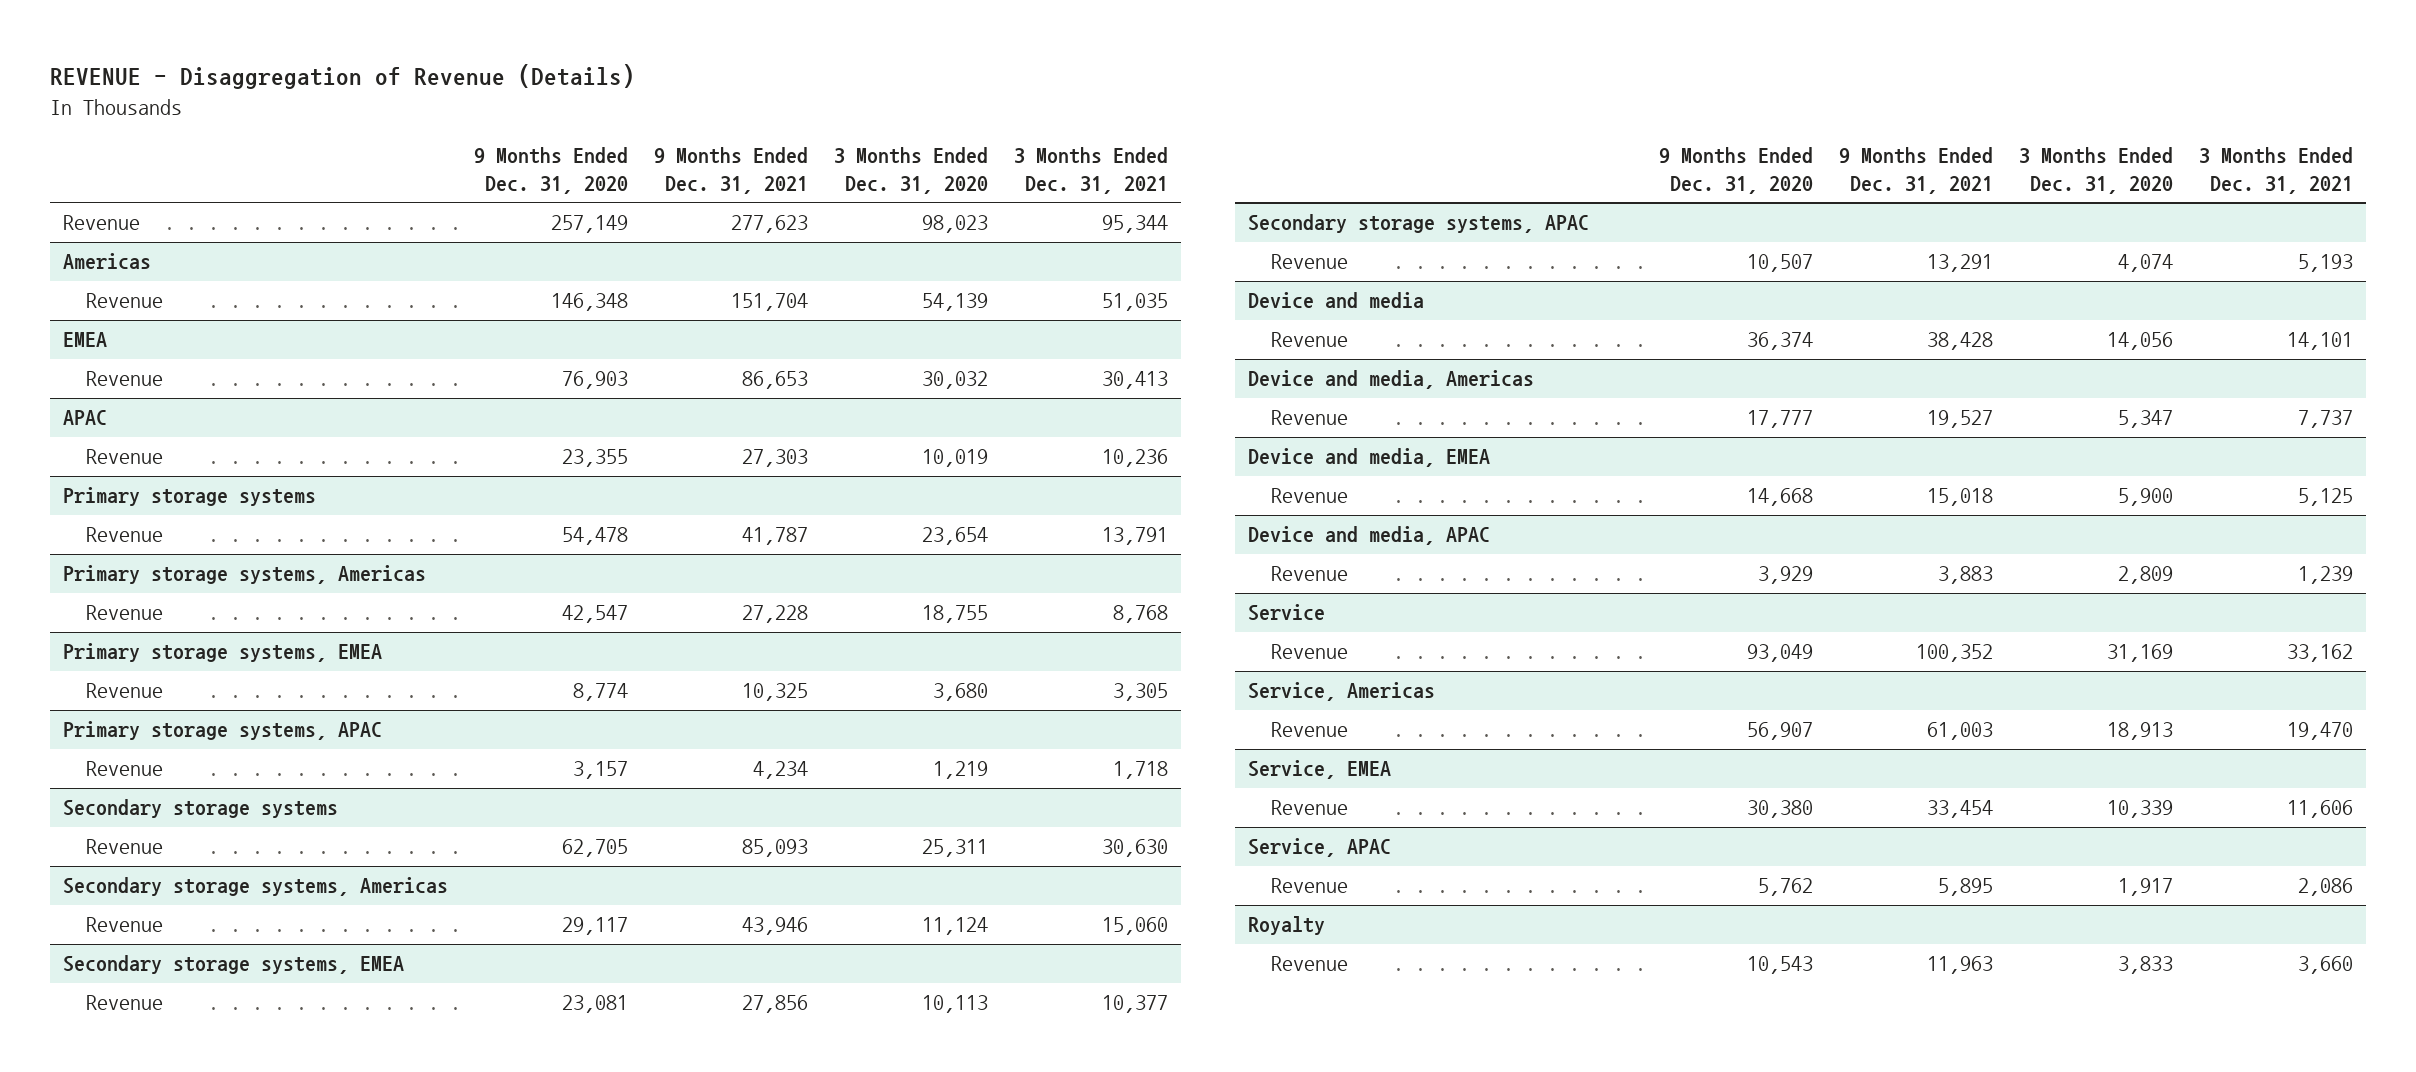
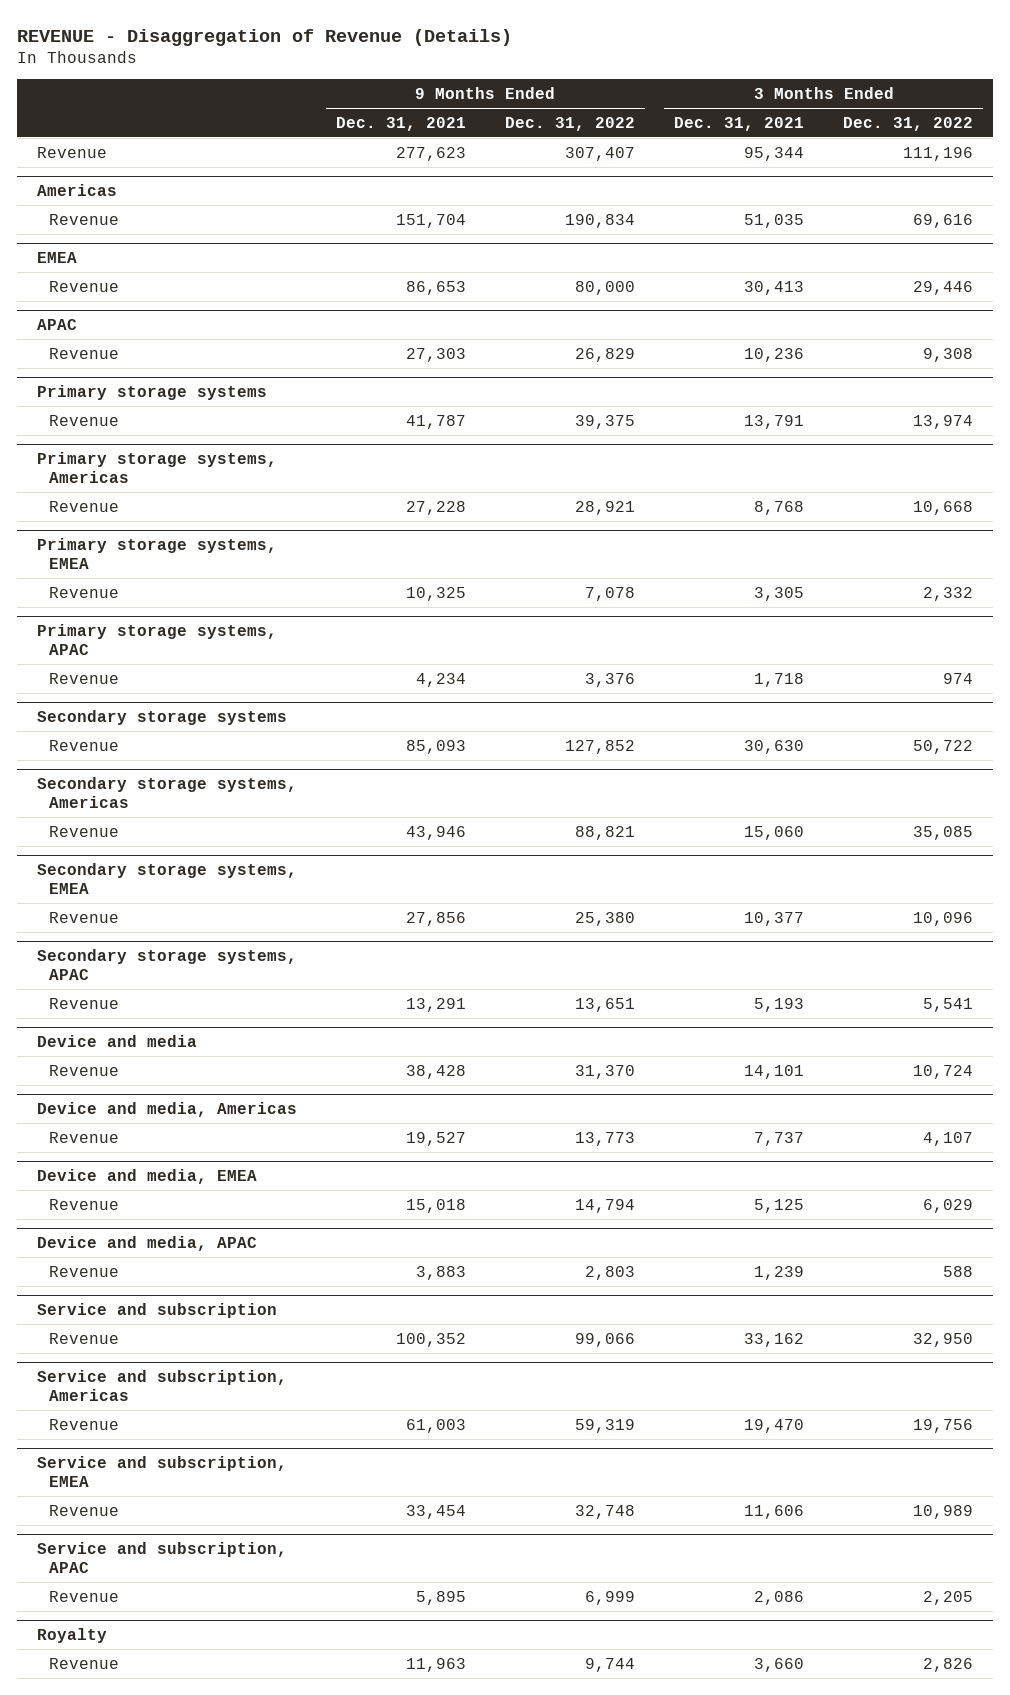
- | 9 Months Ended Dec. 31, 2020 | 9 Months Ended Dec. 31, 2021 | 3 Months Ended Dec. 31, 2020 | 3 Months Ended Dec. 31, 2021
+ | 9 Months Ended Dec. 31, 2021 | 9 Months Ended Dec. 31, 2022 | 3 Months Ended Dec. 31, 2021 | 3 Months Ended Dec. 31, 2022
- Service
+ Service and subscription
- Service, Americas
+ Service and subscription, Americas
- Service, EMEA
+ Service and subscription, EMEA
- Service, APAC
+ Service and subscription, APAC

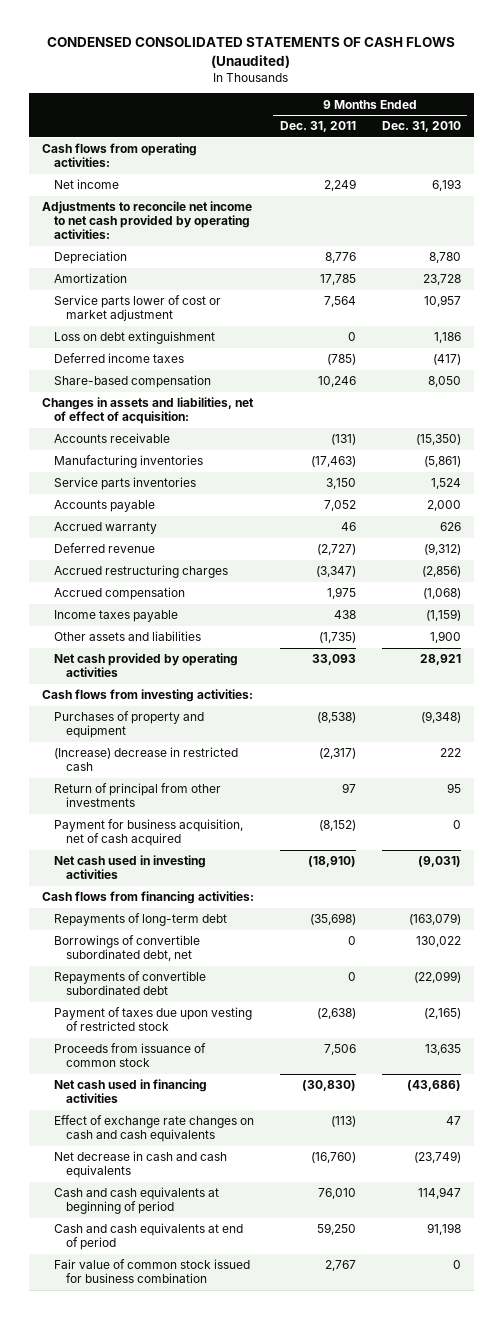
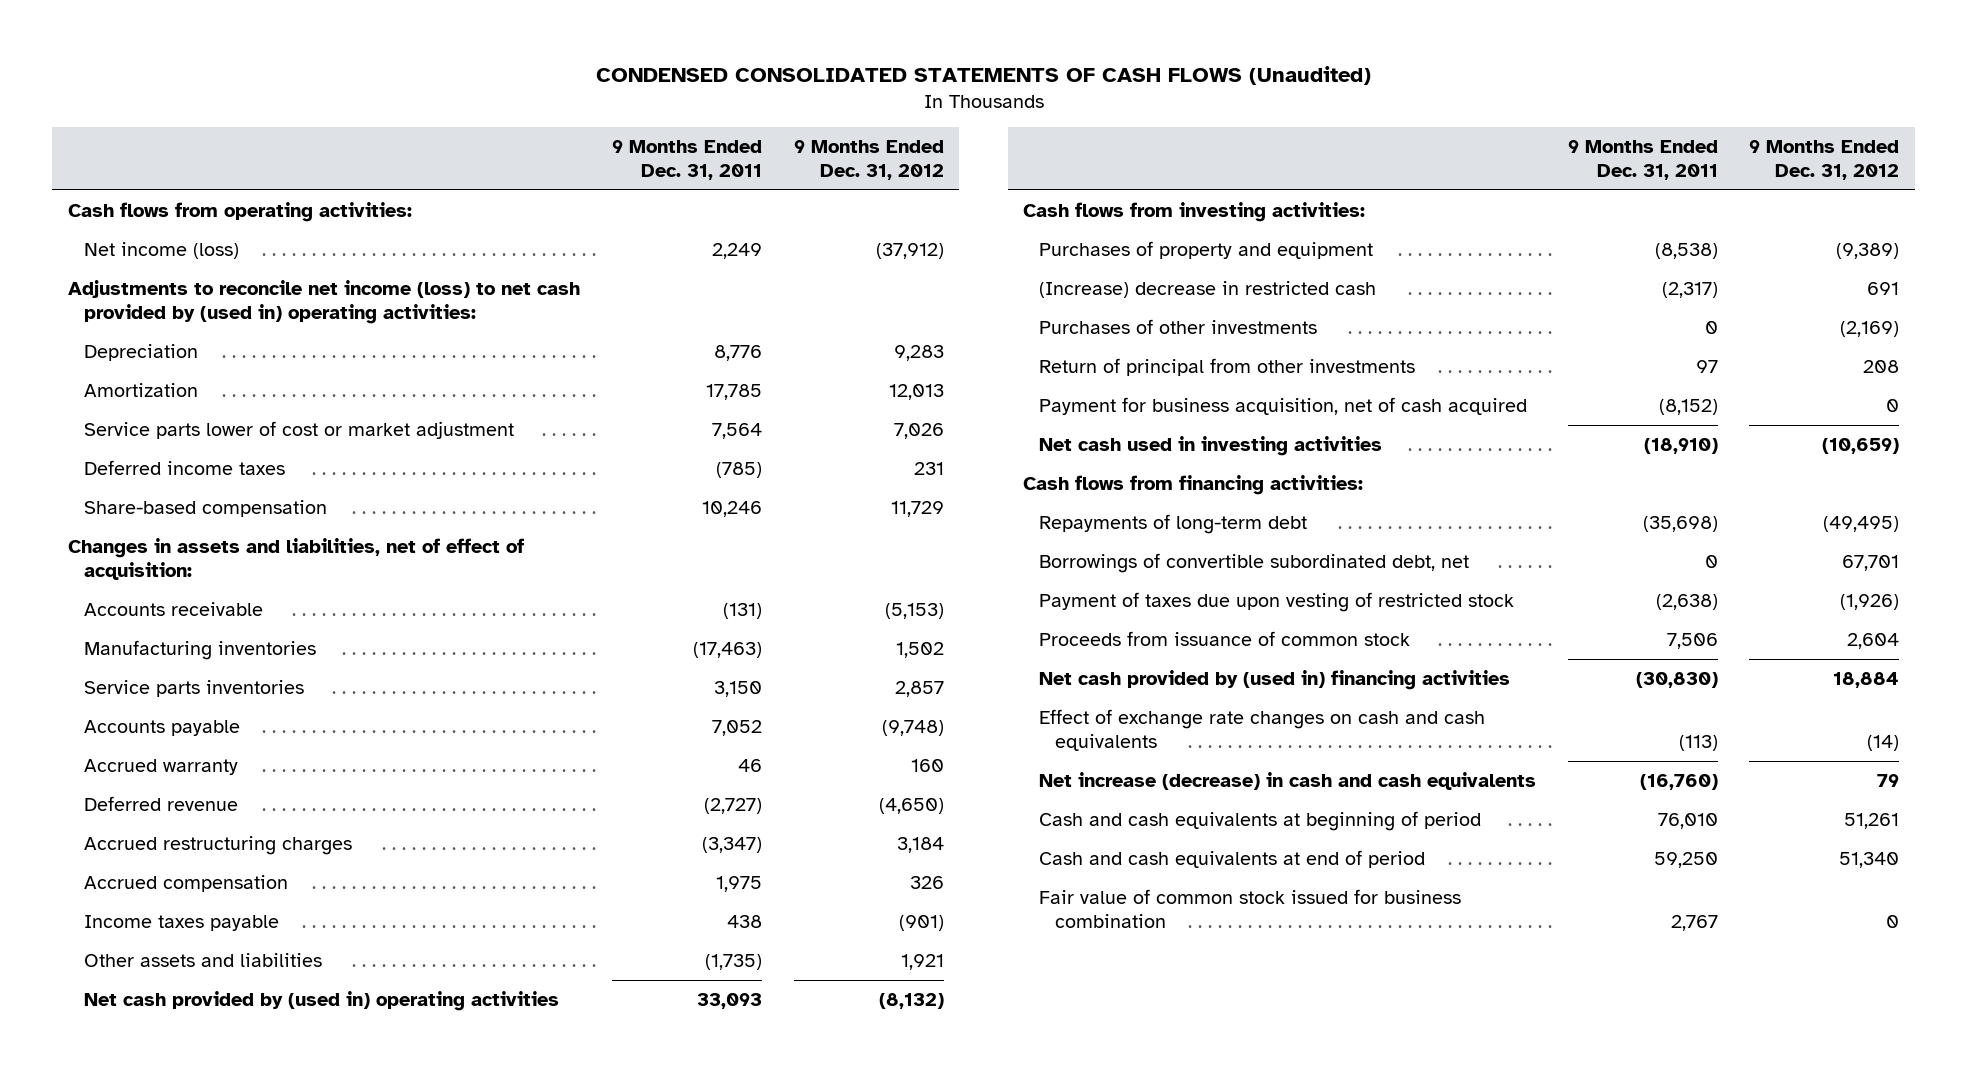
- | 9 Months Ended Dec. 31, 2011 | 9 Months Ended Dec. 31, 2010
+ | 9 Months Ended Dec. 31, 2011 | 9 Months Ended Dec. 31, 2012
- Net income | 2,249 | 6,193
- Adjustments to reconcile net income to net cash provided by operating activities:
+ Net income (loss) | 2,249 | (37,912)
+ Adjustments to reconcile net income (loss) to net cash provided by (used in) operating activities:
- Loss on debt extinguishment | 0 | 1,186
- Net cash provided by operating activities | 33,093 | 28,921
+ Net cash provided by (used in) operating activities | 33,093 | (8,132)
+ Purchases of other investments | 0 | (2,169)
- Repayments of convertible subordinated debt | 0 | (22,099)
- Net cash used in financing activities | (30,830) | (43,686)
+ Net cash provided by (used in) financing activities | (30,830) | 18,884
- Net decrease in cash and cash equivalents | (16,760) | (23,749)
+ Net increase (decrease) in cash and cash equivalents | (16,760) | 79

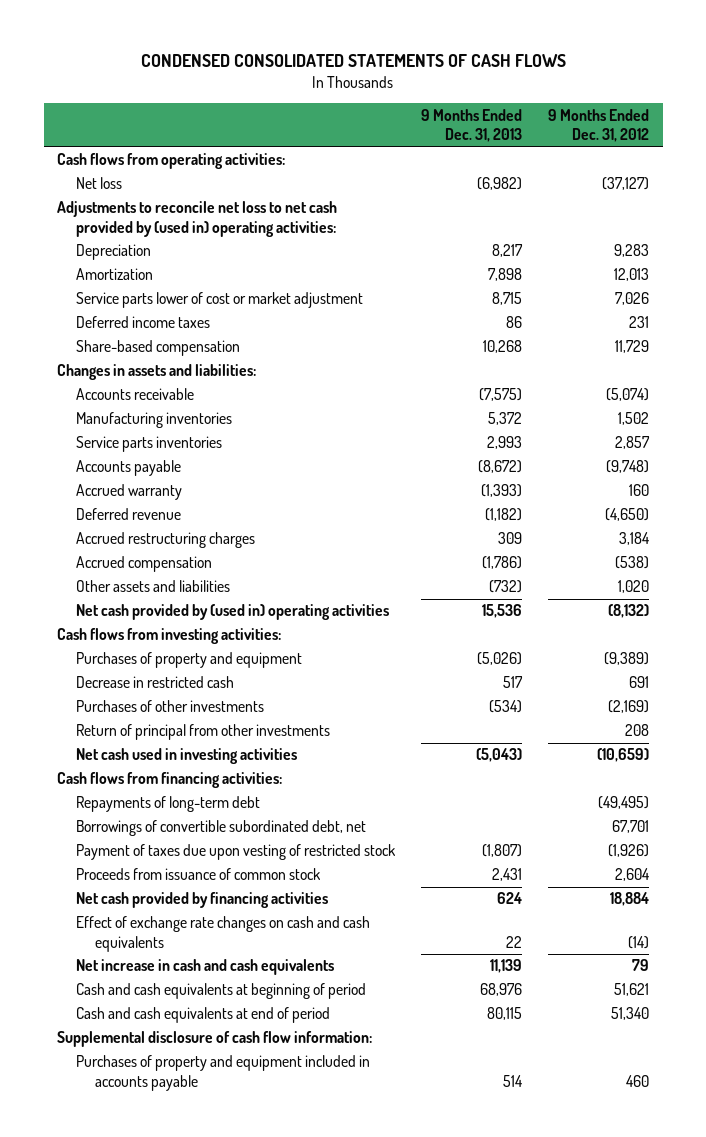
- CONDENSED CONSOLIDATED STATEMENTS OF CASH FLOWS (Unaudited)
+ CONDENSED CONSOLIDATED STATEMENTS OF CASH FLOWS
- | 9 Months Ended Dec. 31, 2011 | 9 Months Ended Dec. 31, 2012
+ | 9 Months Ended Dec. 31, 2013 | 9 Months Ended Dec. 31, 2012
- Net income (loss) | 2,249 | (37,912)
- Adjustments to reconcile net income (loss) to net cash provided by (used in) operating activities:
+ Net loss | (6,982) | (37,127)
+ Adjustments to reconcile net loss to net cash provided by (used in) operating activities:
- Changes in assets and liabilities, net of effect of acquisition:
- Accounts receivable | (131) | (5,153)
+ Changes in assets and liabilities:
+ Accounts receivable | (7,575) | (5,074)
- Accrued compensation | 1,975 | 326
- Income taxes payable | 438 | (901)
- Other assets and liabilities | (1,735) | 1,921
+ Accrued compensation | (1,786) | (538)
+ Other assets and liabilities | (732) | 1,020
- (Increase) decrease in restricted cash | (2,317) | 691
+ Decrease in restricted cash | 517 | 691
- Payment for business acquisition, net of cash acquired | (8,152) | 0
- Net cash provided by (used in) financing activities | (30,830) | 18,884
+ Net cash provided by financing activities | 624 | 18,884
- Net increase (decrease) in cash and cash equivalents | (16,760) | 79
- Cash and cash equivalents at beginning of period | 76,010 | 51,261
+ Net increase in cash and cash equivalents | 11,139 | 79
+ Cash and cash equivalents at beginning of period | 68,976 | 51,621
- Fair value of common stock issued for business combination | 2,767 | 0
+ Supplemental disclosure of cash flow information:
+ Purchases of property and equipment included in accounts payable | 514 | 460

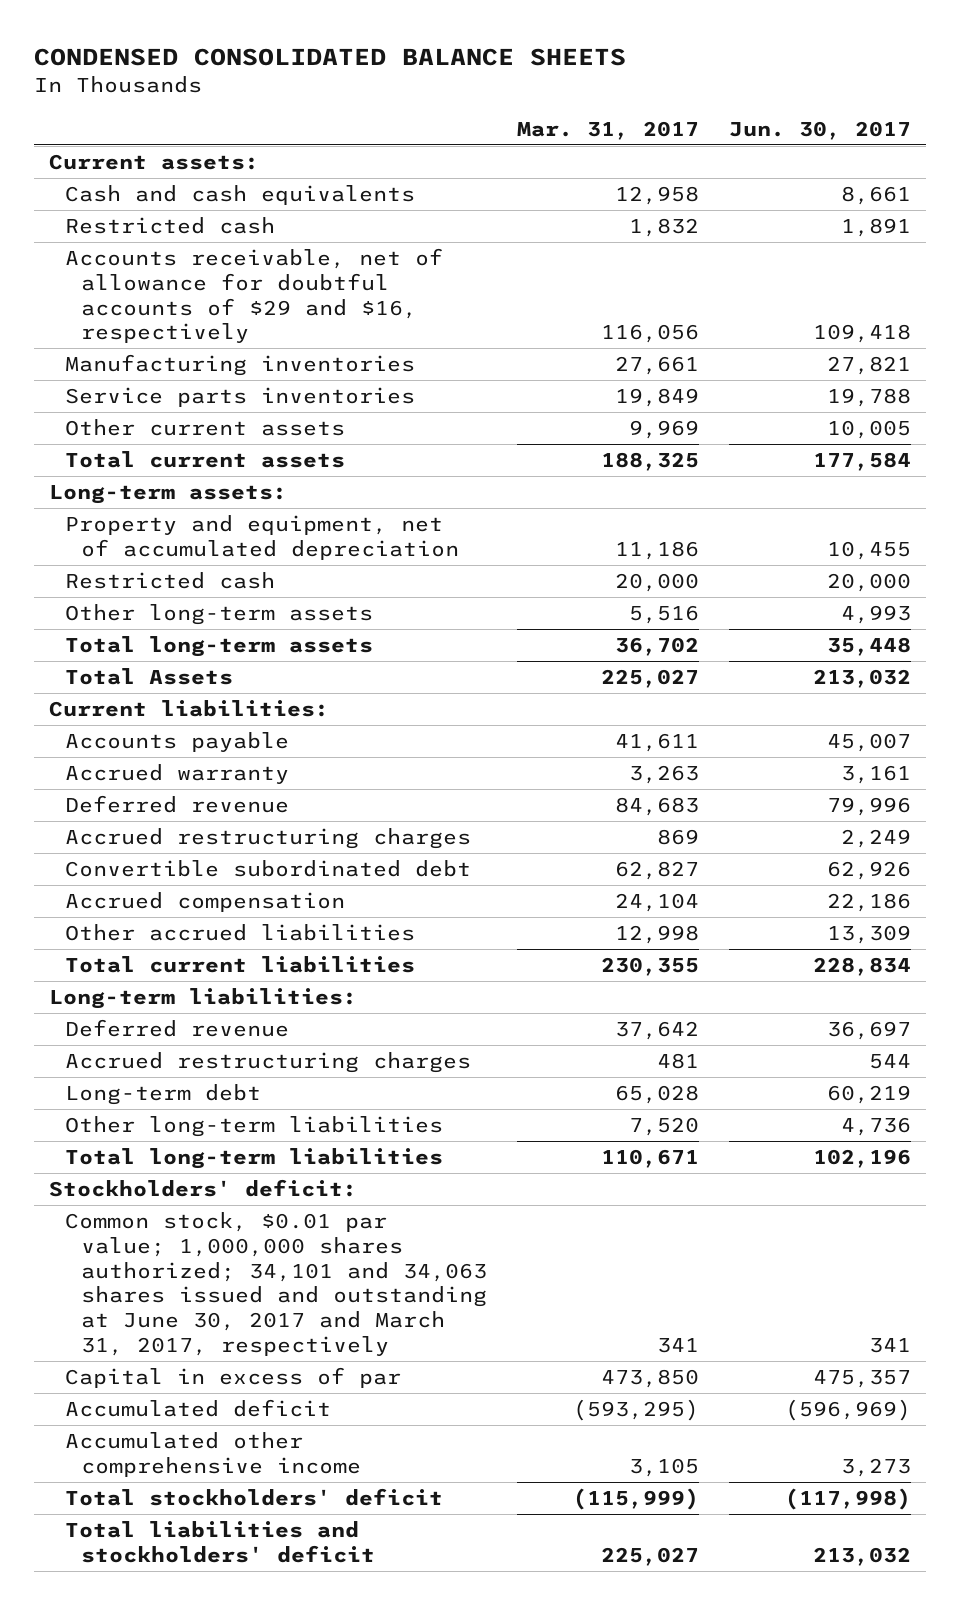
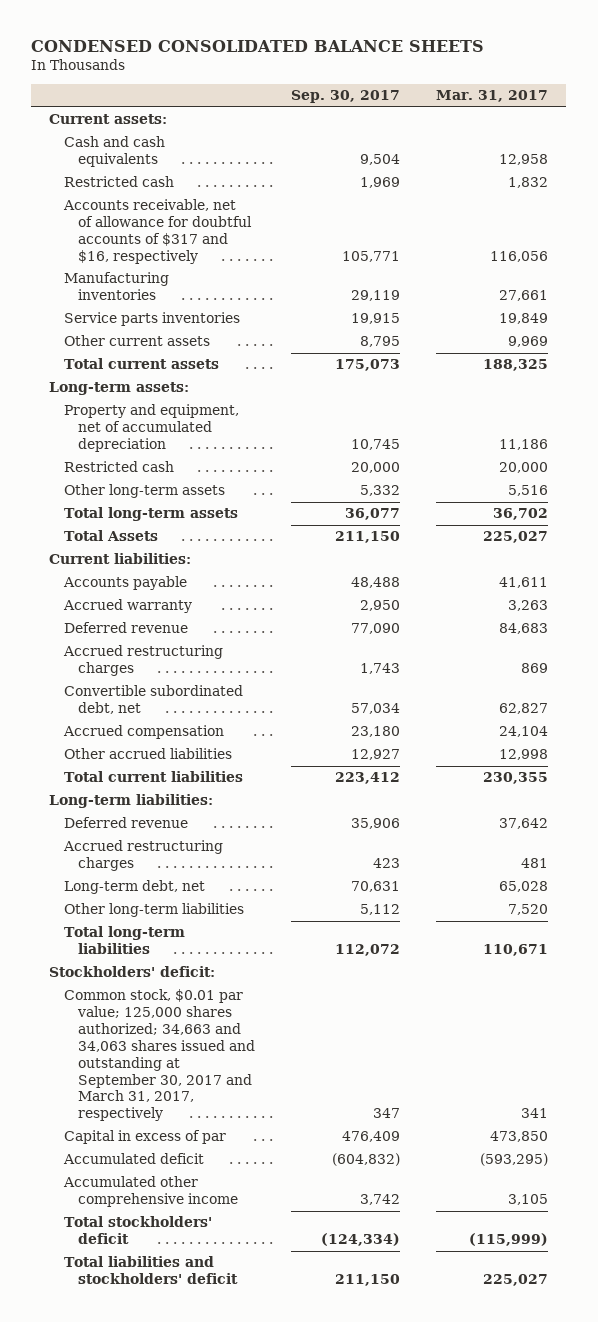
- | Mar. 31, 2017 | Jun. 30, 2017
+ | Sep. 30, 2017 | Mar. 31, 2017
- Accounts receivable, net of allowance for doubtful accounts of $29 and $16, respectively | 116,056 | 109,418
+ Accounts receivable, net of allowance for doubtful accounts of $317 and $16, respectively | 105,771 | 116,056
- Convertible subordinated debt | 62,827 | 62,926
+ Convertible subordinated debt, net | 57,034 | 62,827
- Long-term debt | 65,028 | 60,219
+ Long-term debt, net | 70,631 | 65,028
- Common stock, $0.01 par value; 1,000,000 shares authorized; 34,101 and 34,063 shares issued and outstanding at June 30, 2017 and March 31, 2017, respectively | 341 | 341
+ Common stock, $0.01 par value; 125,000 shares authorized; 34,663 and 34,063 shares issued and outstanding at September 30, 2017 and March 31, 2017, respectively | 347 | 341

